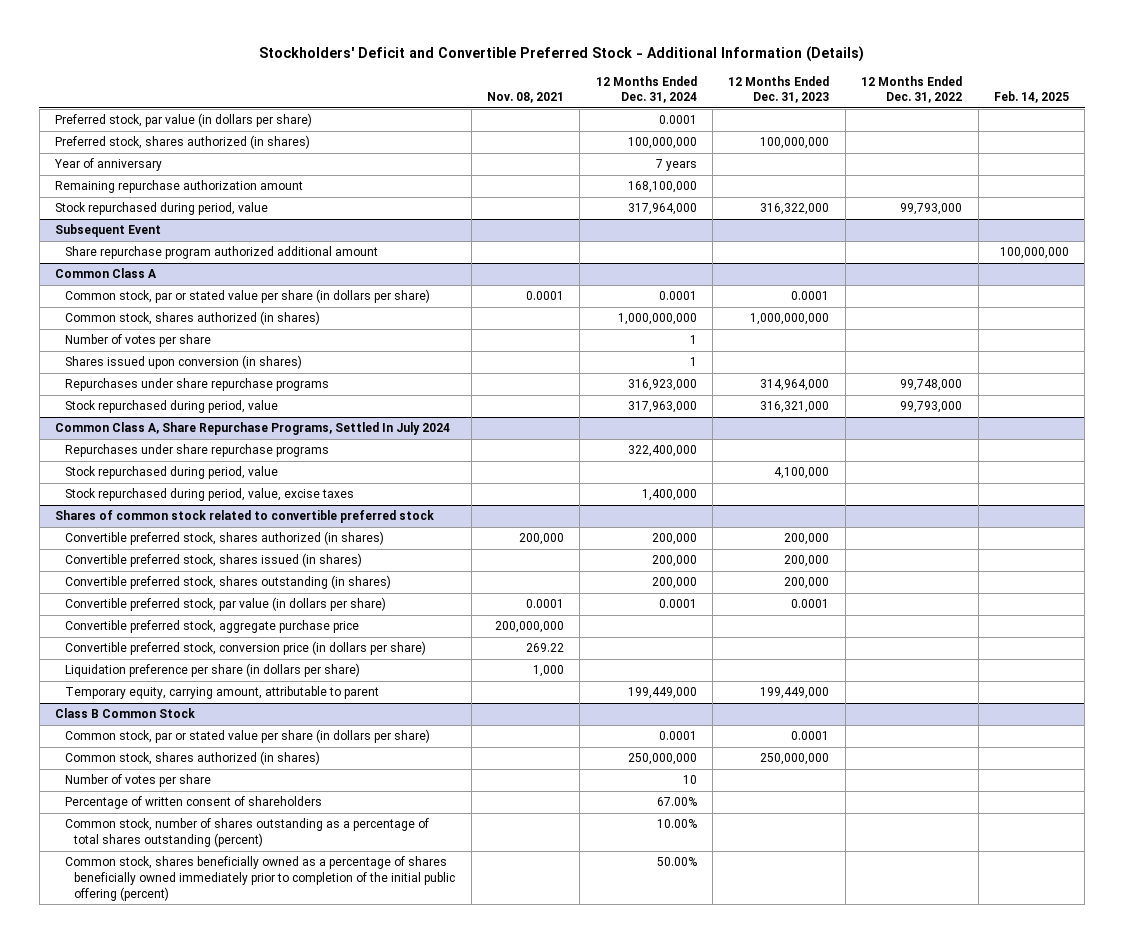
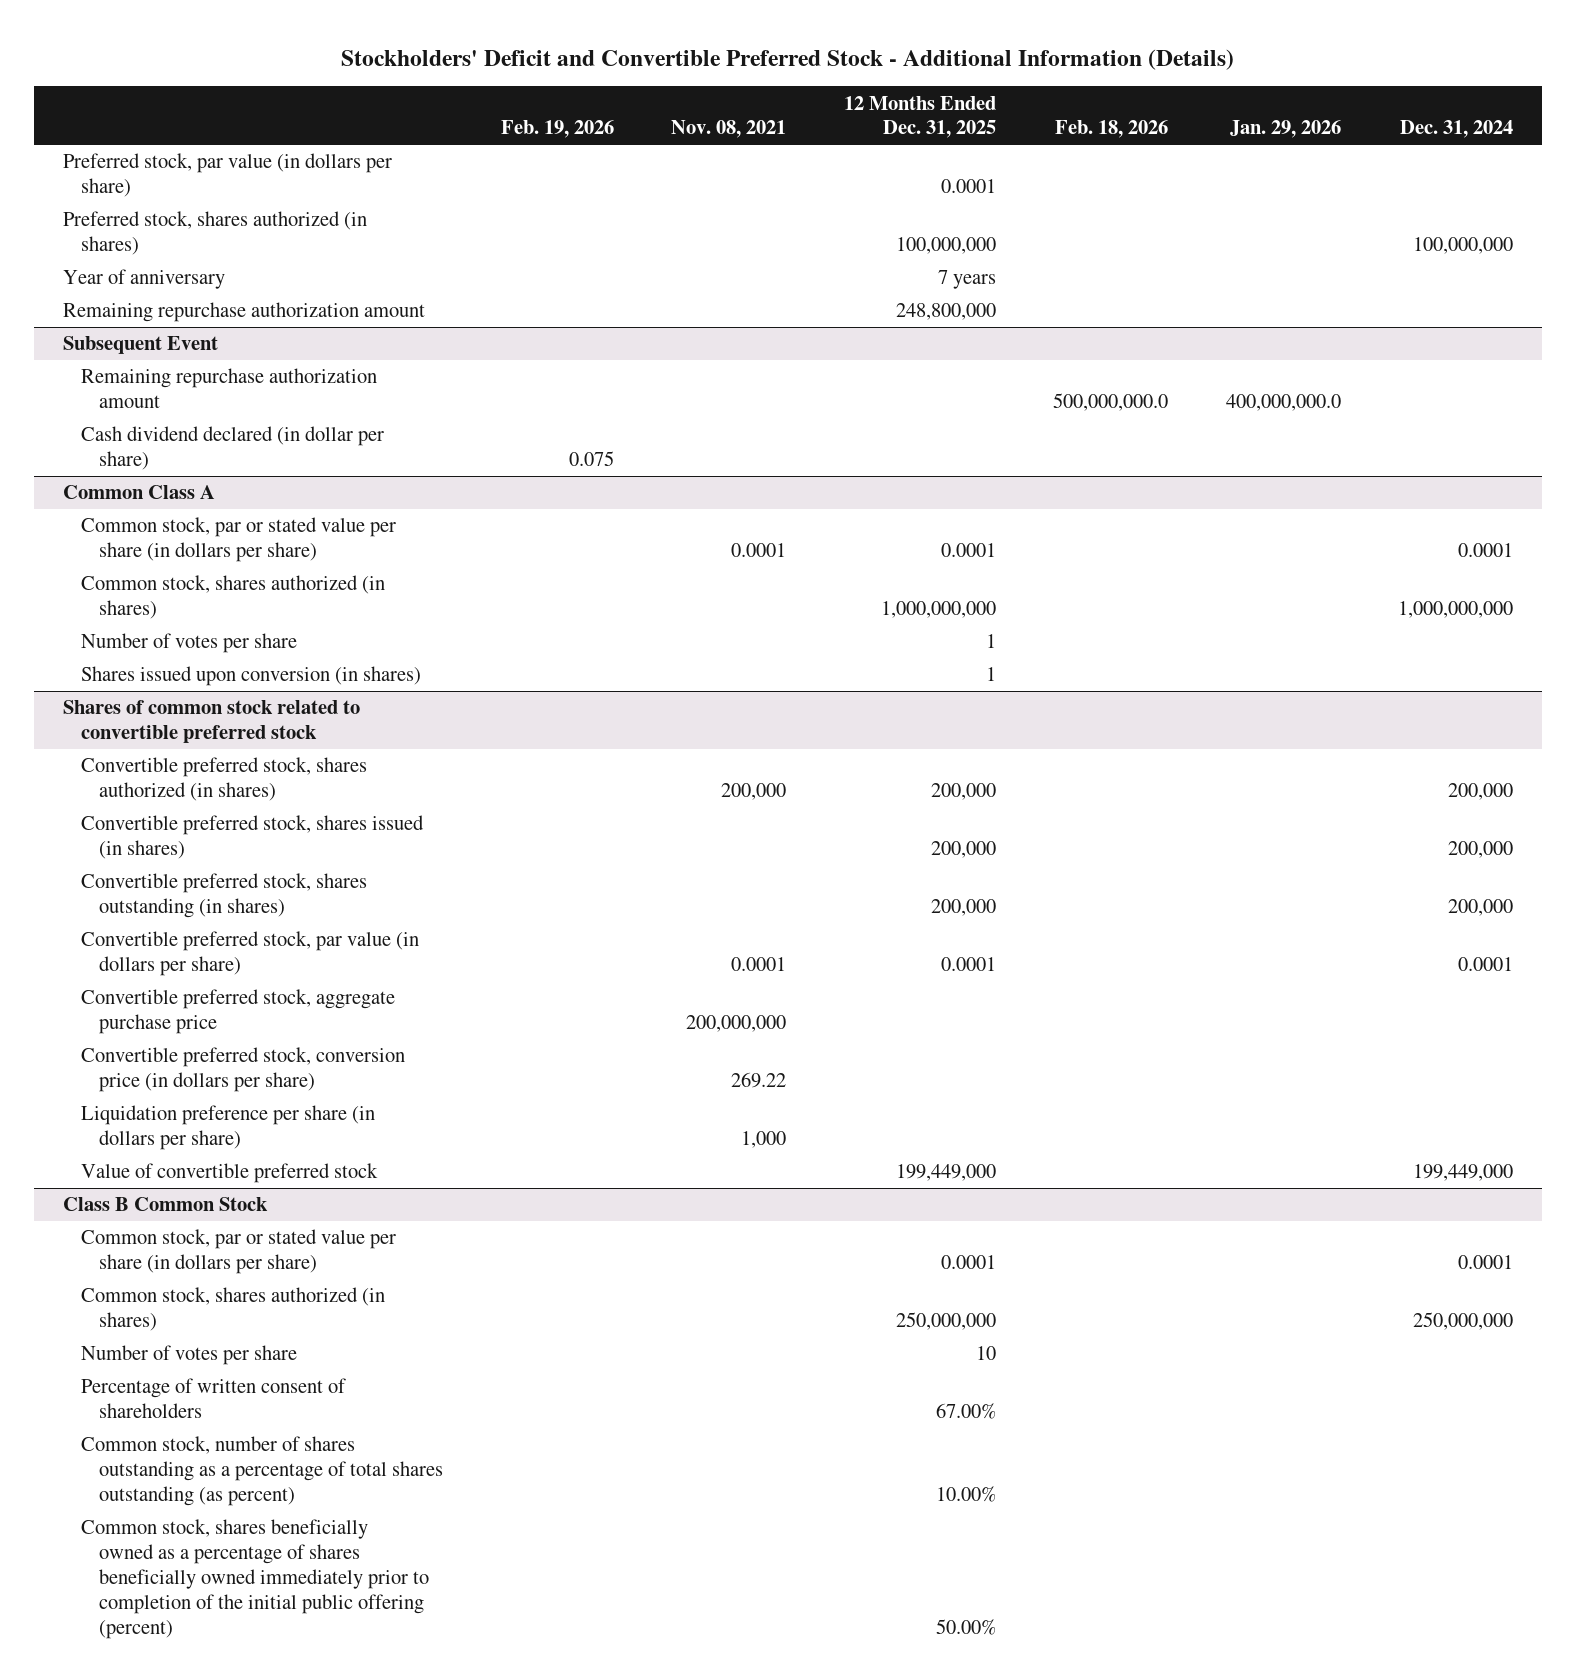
- | Nov. 08, 2021 | 12 Months Ended Dec. 31, 2024 | 12 Months Ended Dec. 31, 2023 | 12 Months Ended Dec. 31, 2022 | Feb. 14, 2025
+ | Feb. 19, 2026 | Nov. 08, 2021 | 12 Months Ended Dec. 31, 2025 | Feb. 18, 2026 | Jan. 29, 2026 | Dec. 31, 2024
- Stock repurchased during period, value | | 317,964,000 | 316,322,000 | 99,793,000 |
@ Subsequent Event
- Share repurchase program authorized additional amount | | | | | 100,000,000
+ Remaining repurchase authorization amount | | | | 500,000,000.0 | 400,000,000.0 |
+ Cash dividend declared (in dollar per share) | 0.075 | | | | |
@ Common Class A
- Repurchases under share repurchase programs | | 316,923,000 | 314,964,000 | 99,748,000 |
- Stock repurchased during period, value | | 317,963,000 | 316,321,000 | 99,793,000 |
- Common Class A, Share Repurchase Programs, Settled In July 2024
- Repurchases under share repurchase programs | | 322,400,000 | | |
- Stock repurchased during period, value | | | 4,100,000 | |
- Stock repurchased during period, value, excise taxes | | 1,400,000 | | |
@ Shares of common stock related to convertible preferred stock
- Temporary equity, carrying amount, attributable to parent | | 199,449,000 | 199,449,000 | |
+ Value of convertible preferred stock | | | 199,449,000 | | | 199,449,000
@ Class B Common Stock
- Common stock, number of shares outstanding as a percentage of total shares outstanding (percent) | | 10.00% | | |
+ Common stock, number of shares outstanding as a percentage of total shares outstanding (as percent) | | | 10.00% | | |

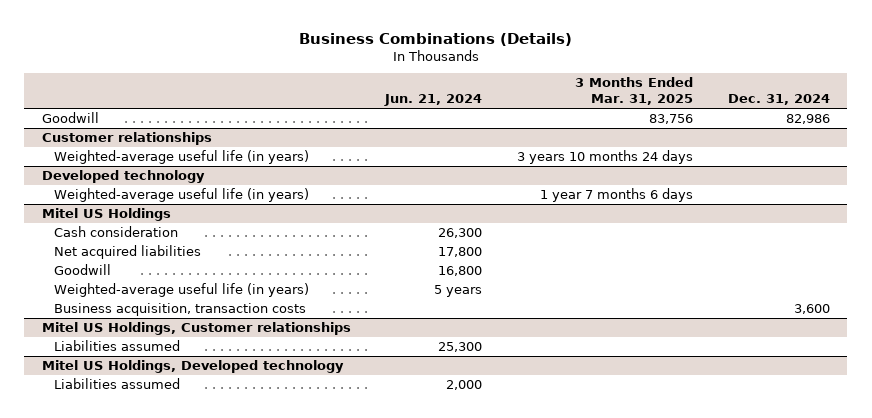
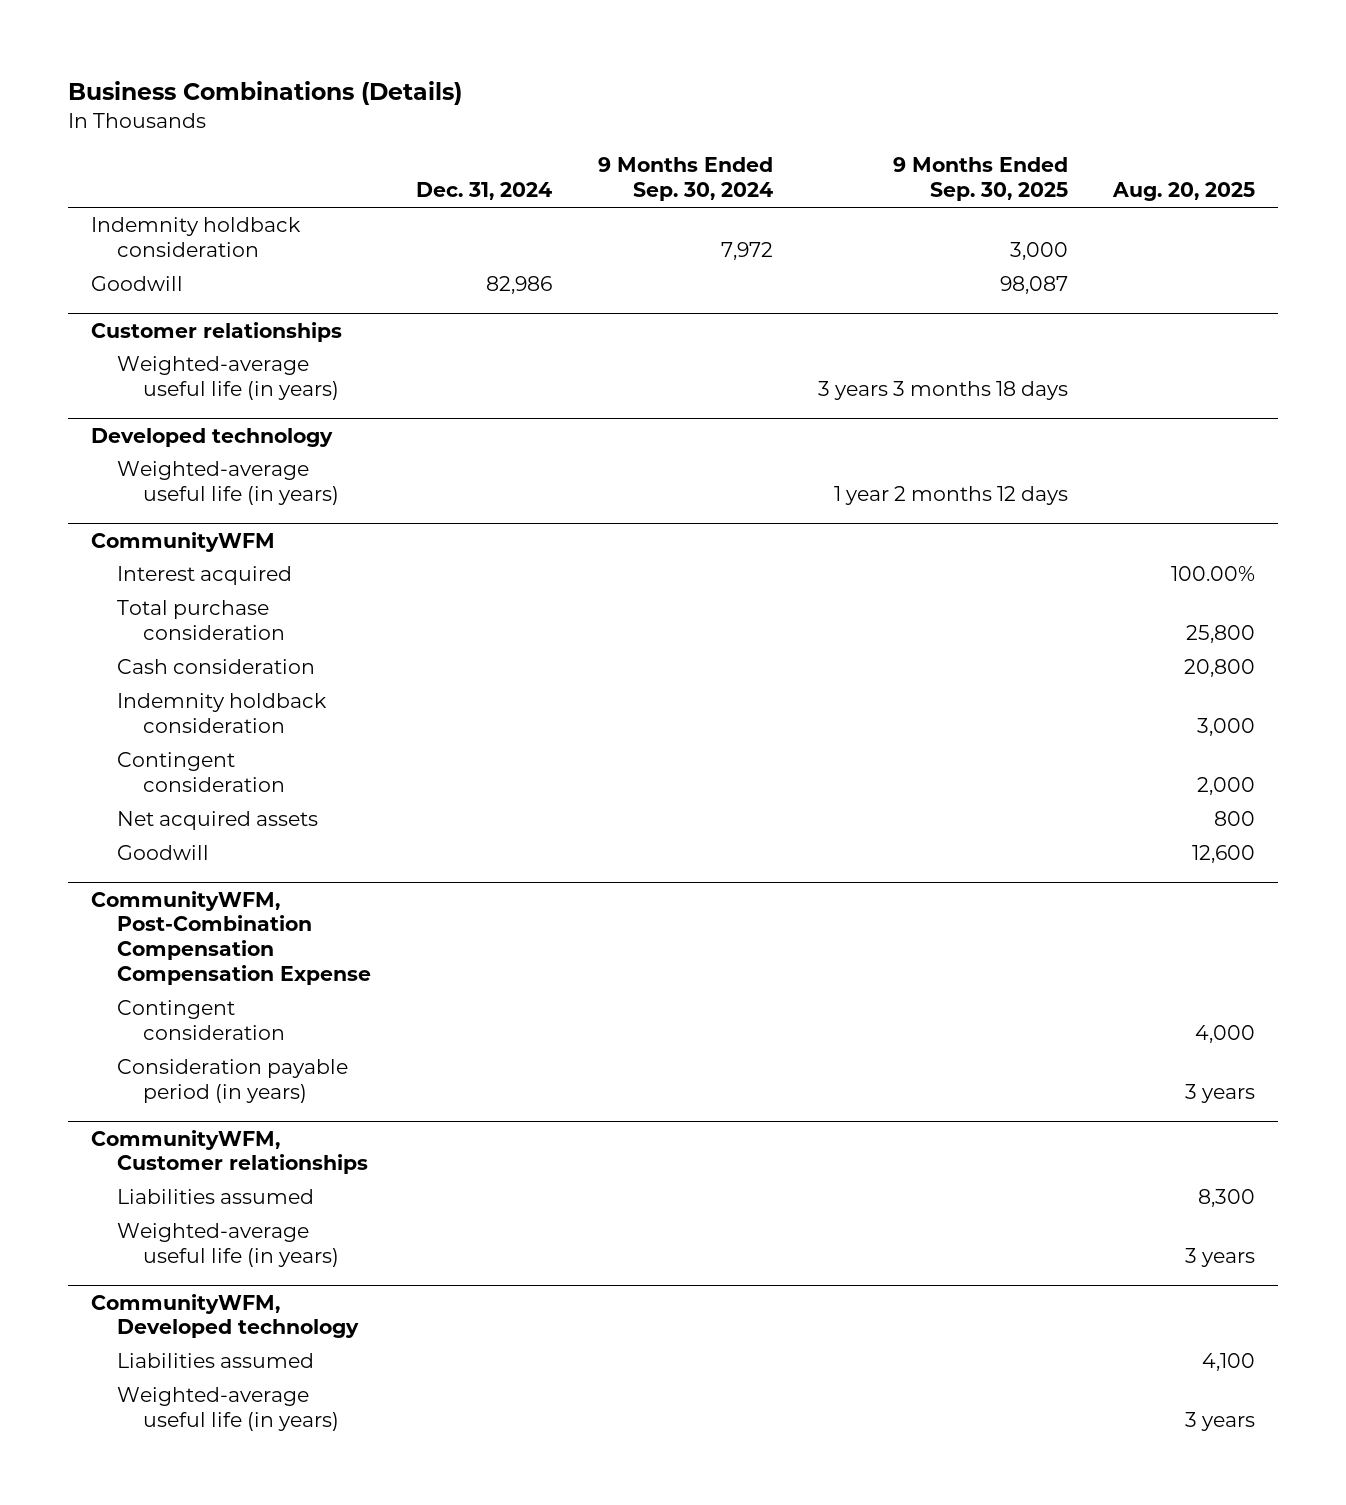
- | Jun. 21, 2024 | 3 Months Ended Mar. 31, 2025 | Dec. 31, 2024
+ | Dec. 31, 2024 | 9 Months Ended Sep. 30, 2024 | 9 Months Ended Sep. 30, 2025 | Aug. 20, 2025
+ Indemnity holdback consideration | | 7,972 | 3,000 |
- Mitel US Holdings
- Cash consideration | 26,300 | |
- Net acquired liabilities | 17,800 | |
- Goodwill | 16,800 | |
- Weighted-average useful life (in years) | 5 years | |
- Business acquisition, transaction costs | | | 3,600
- Mitel US Holdings, Customer relationships
- Liabilities assumed | 25,300 | |
- Mitel US Holdings, Developed technology
- Liabilities assumed | 2,000 | |
+ CommunityWFM
+ Interest acquired | | | | 100.00%
+ Total purchase consideration | | | | 25,800
+ Cash consideration | | | | 20,800
+ Indemnity holdback consideration | | | | 3,000
+ Contingent consideration | | | | 2,000
+ Net acquired assets | | | | 800
+ Goodwill | | | | 12,600
+ CommunityWFM, Post-Combination Compensation Compensation Expense
+ Contingent consideration | | | | 4,000
+ Consideration payable period (in years) | | | | 3 years
+ CommunityWFM, Customer relationships
+ Liabilities assumed | | | | 8,300
+ Weighted-average useful life (in years) | | | | 3 years
+ CommunityWFM, Developed technology
+ Liabilities assumed | | | | 4,100
+ Weighted-average useful life (in years) | | | | 3 years

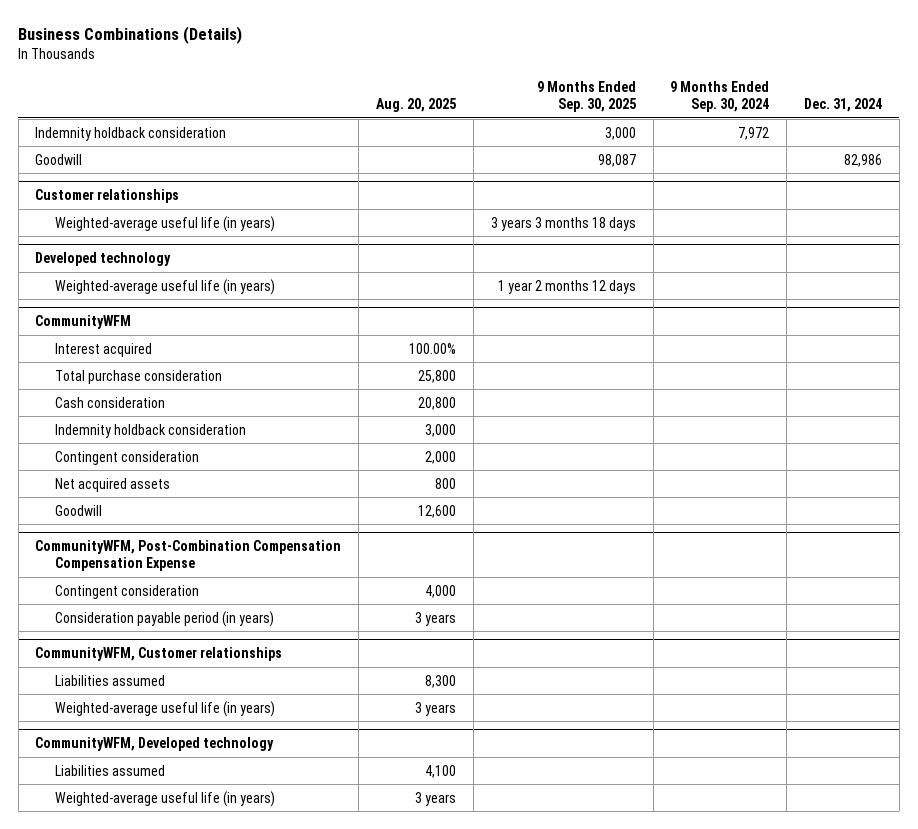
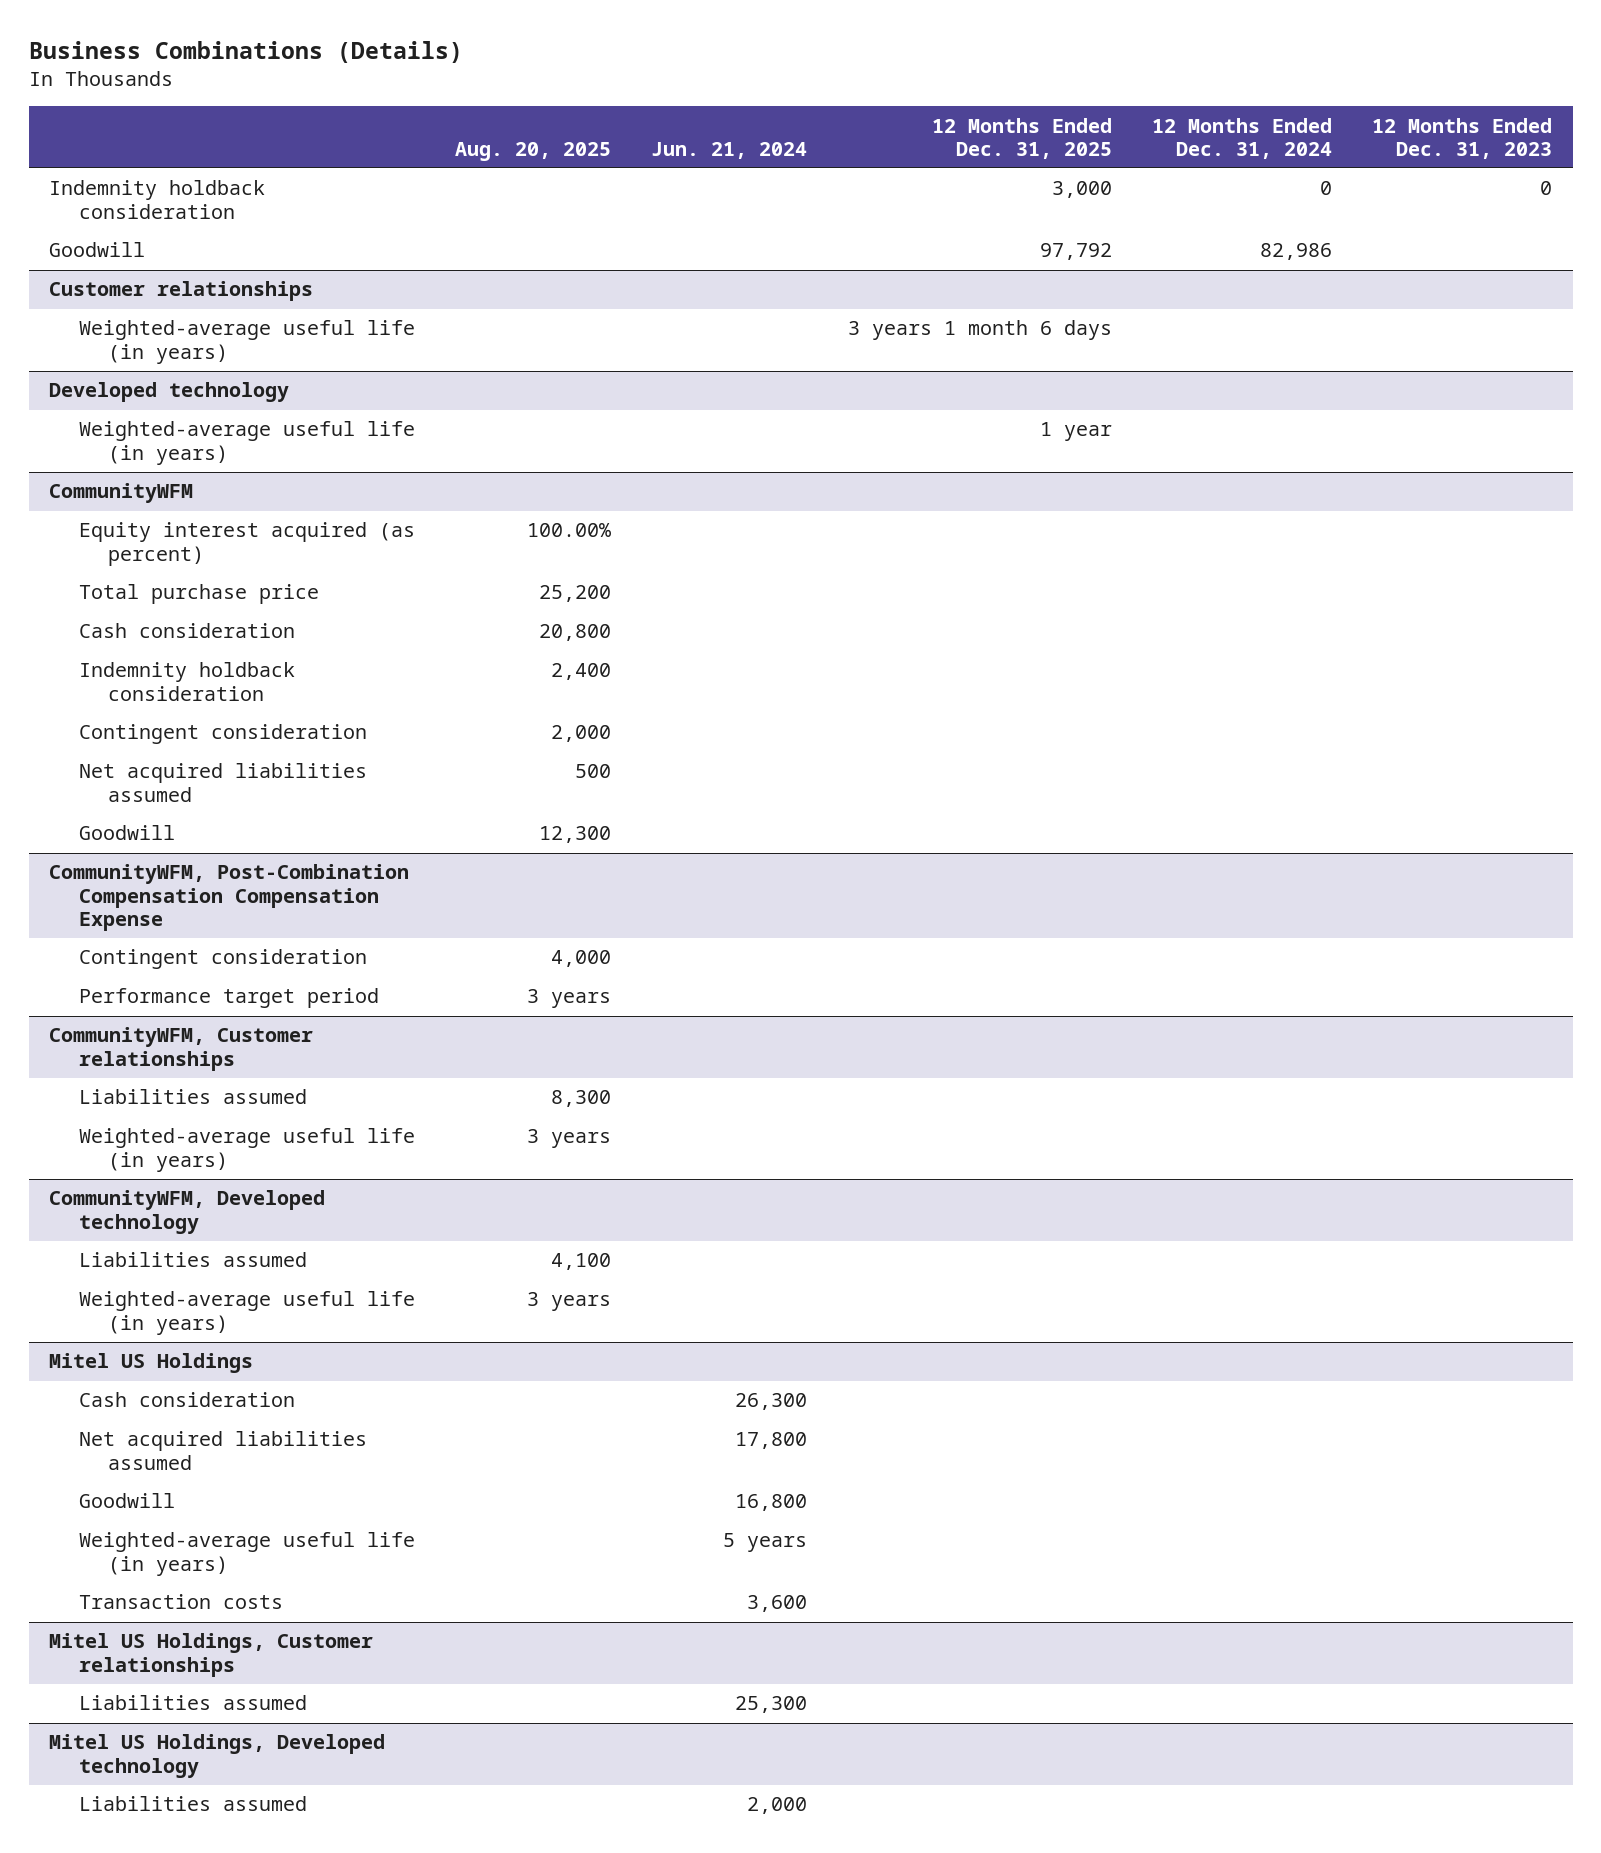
- | Aug. 20, 2025 | 9 Months Ended Sep. 30, 2025 | 9 Months Ended Sep. 30, 2024 | Dec. 31, 2024
+ | Aug. 20, 2025 | Jun. 21, 2024 | 12 Months Ended Dec. 31, 2025 | 12 Months Ended Dec. 31, 2024 | 12 Months Ended Dec. 31, 2023
@ CommunityWFM
- Interest acquired | 100.00% | | |
- Total purchase consideration | 25,800 | | |
+ Equity interest acquired (as percent) | 100.00% | | | |
+ Total purchase price | 25,200 | | | |
- Indemnity holdback consideration | 3,000 | | |
+ Indemnity holdback consideration | 2,400 | | | |
- Net acquired assets | 800 | | |
- Goodwill | 12,600 | | |
+ Net acquired liabilities assumed | 500 | | | |
+ Goodwill | 12,300 | | | |
@ CommunityWFM, Post-Combination Compensation Compensation Expense
- Consideration payable period (in years) | 3 years | | |
+ Performance target period | 3 years | | | |
+ Mitel US Holdings
+ Cash consideration | | 26,300 | | |
+ Net acquired liabilities assumed | | 17,800 | | |
+ Goodwill | | 16,800 | | |
+ Weighted-average useful life (in years) | | 5 years | | |
+ Transaction costs | | 3,600 | | |
+ Mitel US Holdings, Customer relationships
+ Liabilities assumed | | 25,300 | | |
+ Mitel US Holdings, Developed technology
+ Liabilities assumed | | 2,000 | | |

